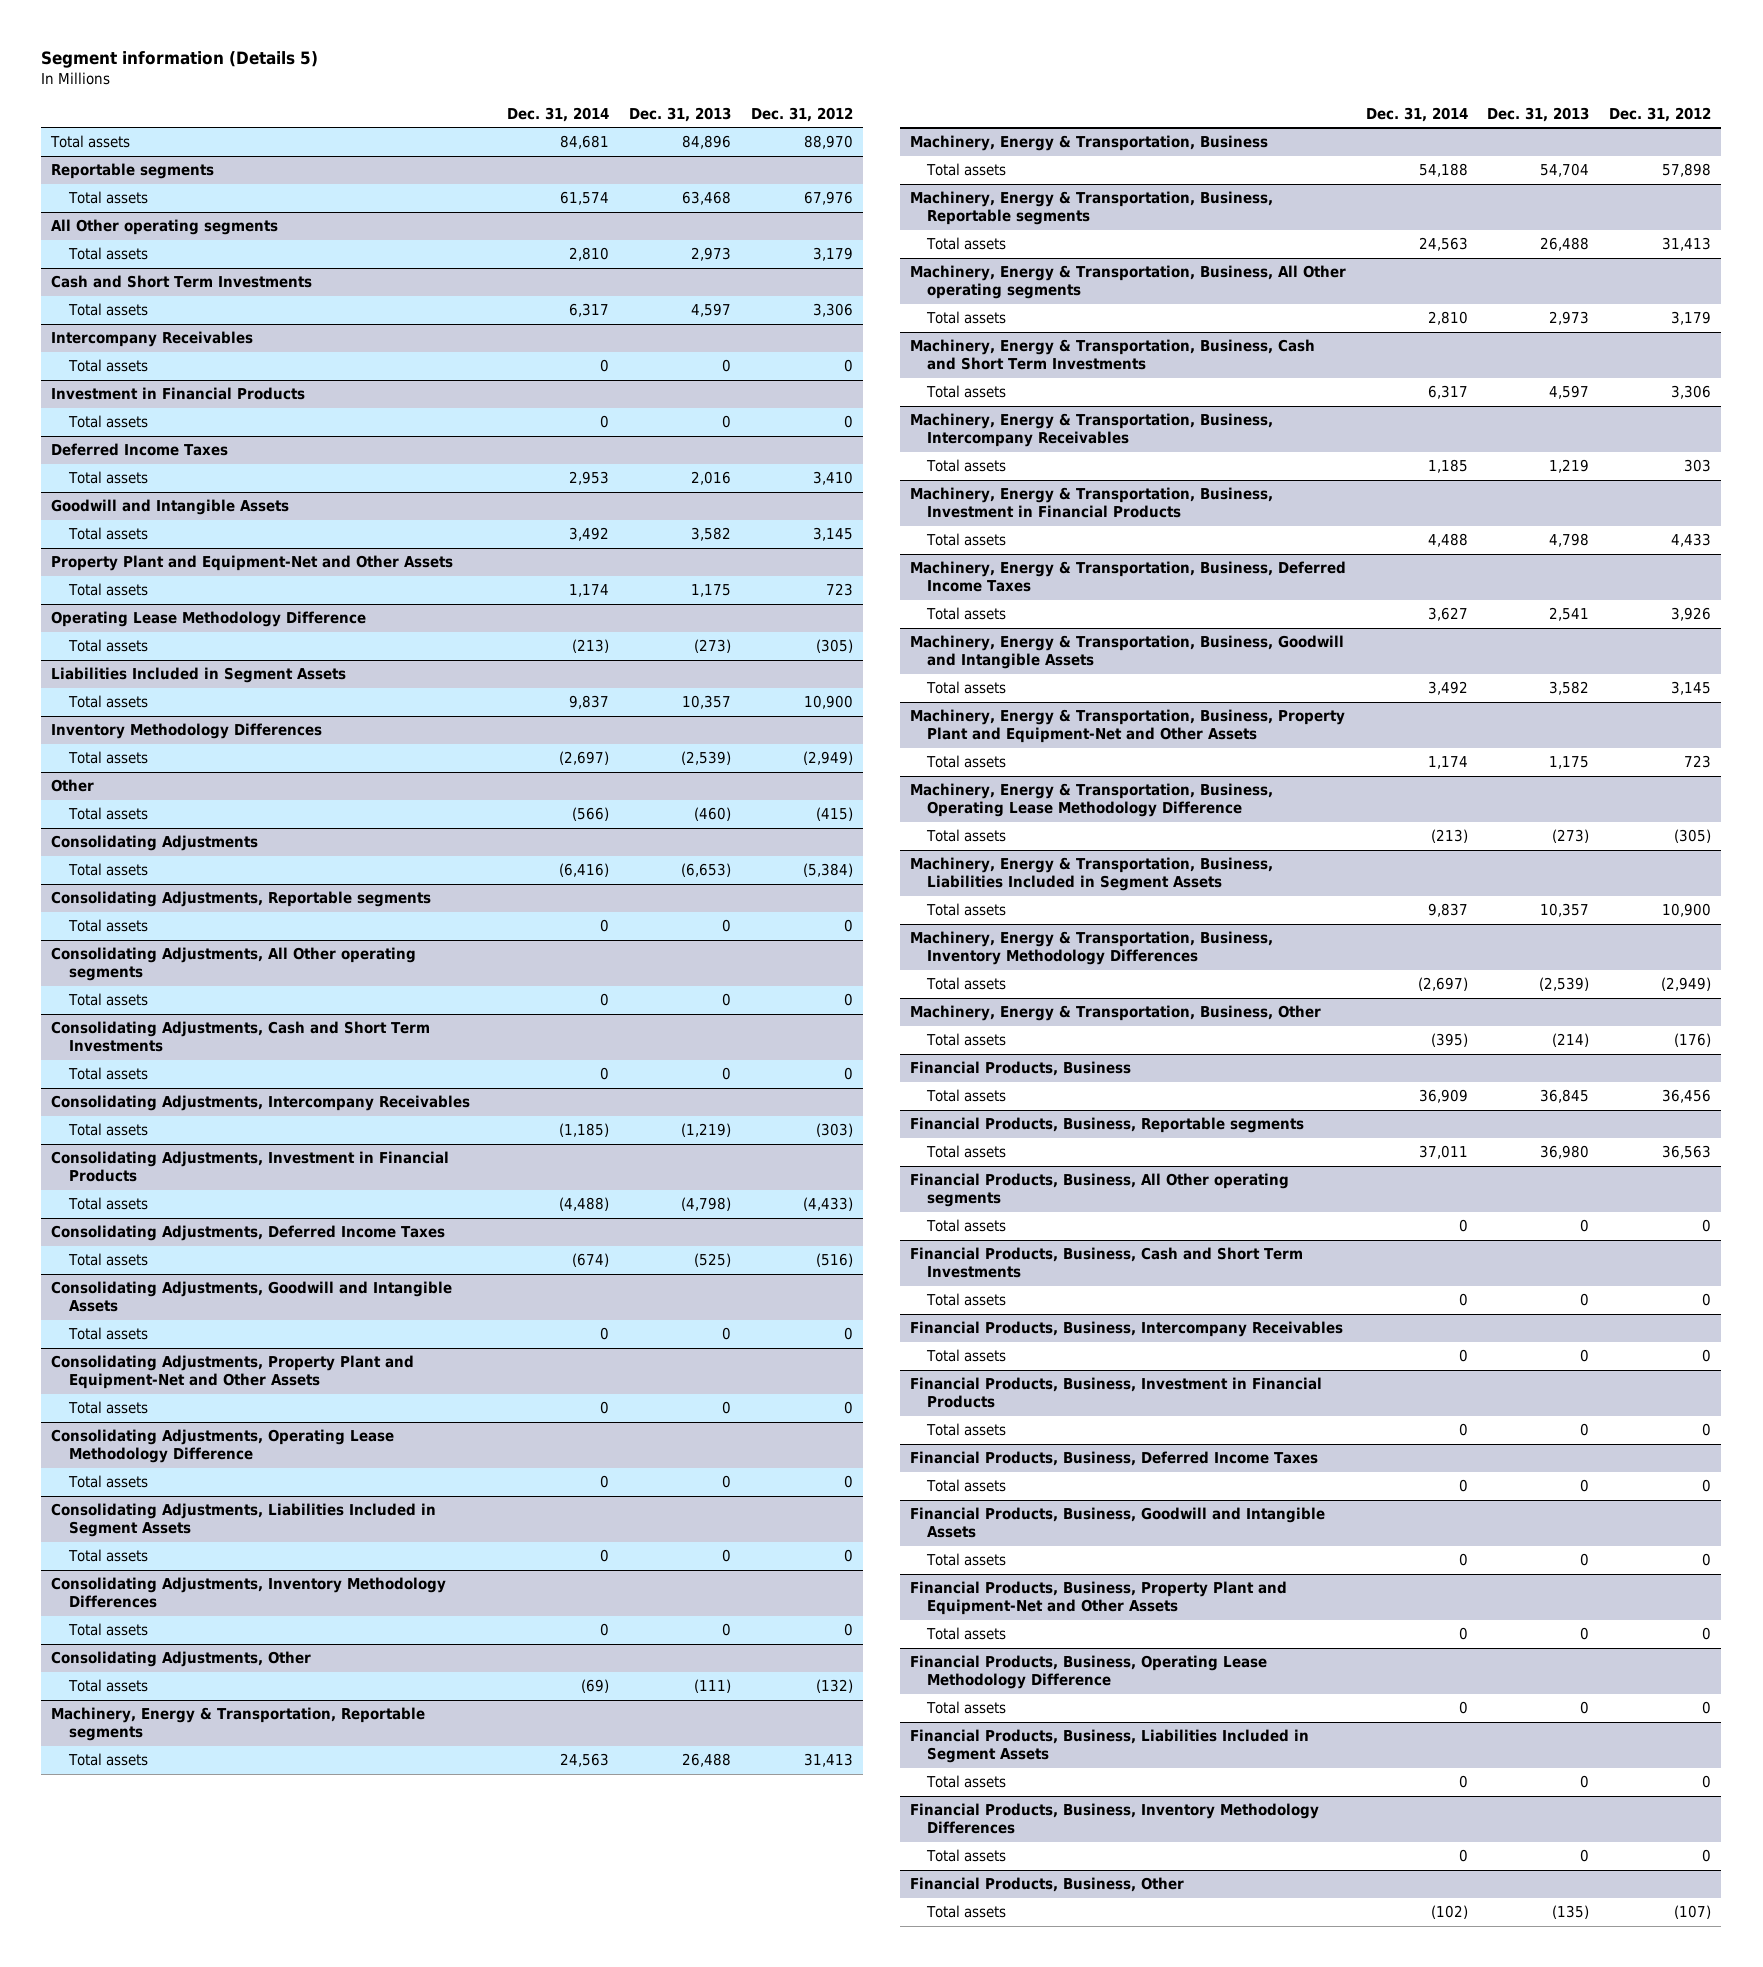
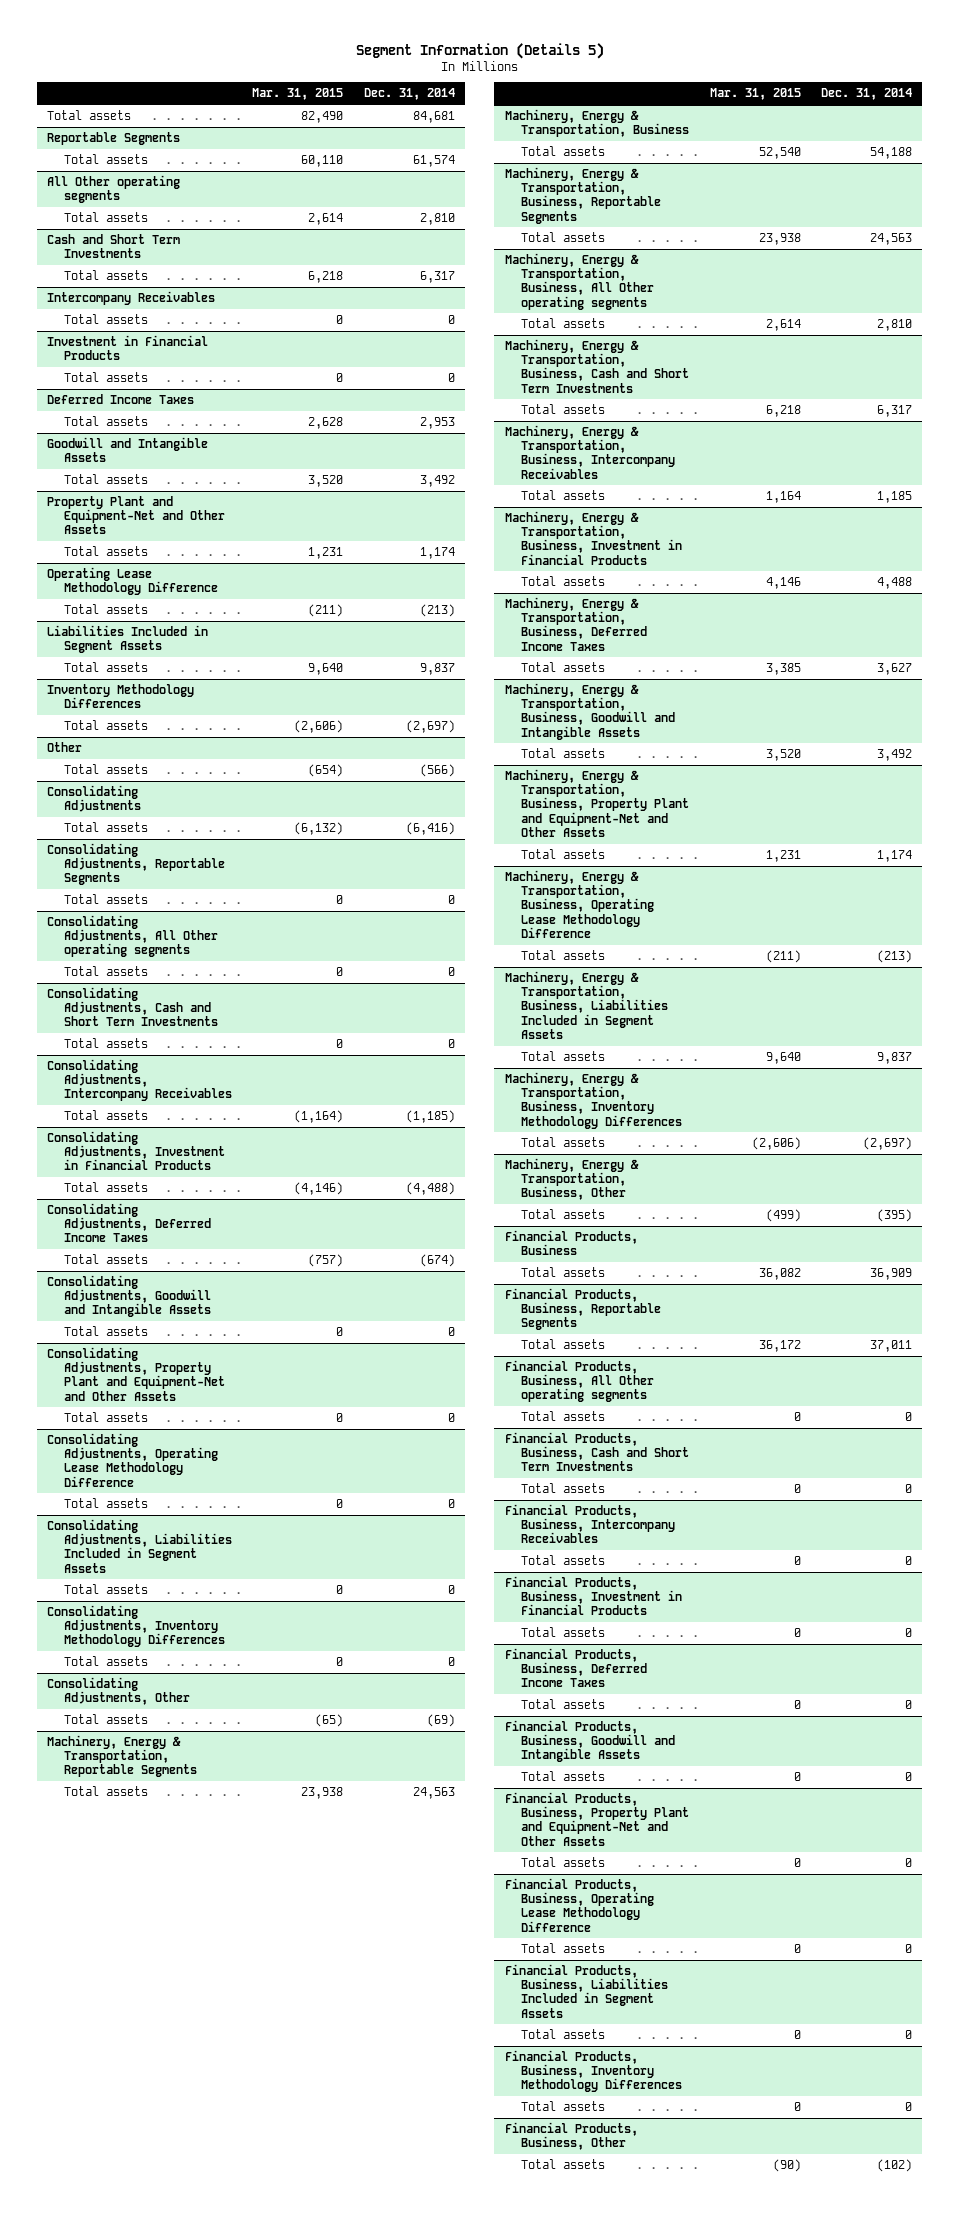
- Segment information (Details 5)
+ Segment Information (Details 5)
- | Dec. 31, 2014 | Dec. 31, 2013 | Dec. 31, 2012
+ | Mar. 31, 2015 | Dec. 31, 2014
- Reportable segments
+ Reportable Segments
- Consolidating Adjustments, Reportable segments
+ Consolidating Adjustments, Reportable Segments
- Machinery, Energy & Transportation, Reportable segments
+ Machinery, Energy & Transportation, Reportable Segments
- Machinery, Energy & Transportation, Business, Reportable segments
+ Machinery, Energy & Transportation, Business, Reportable Segments
- Financial Products, Business, Reportable segments
+ Financial Products, Business, Reportable Segments

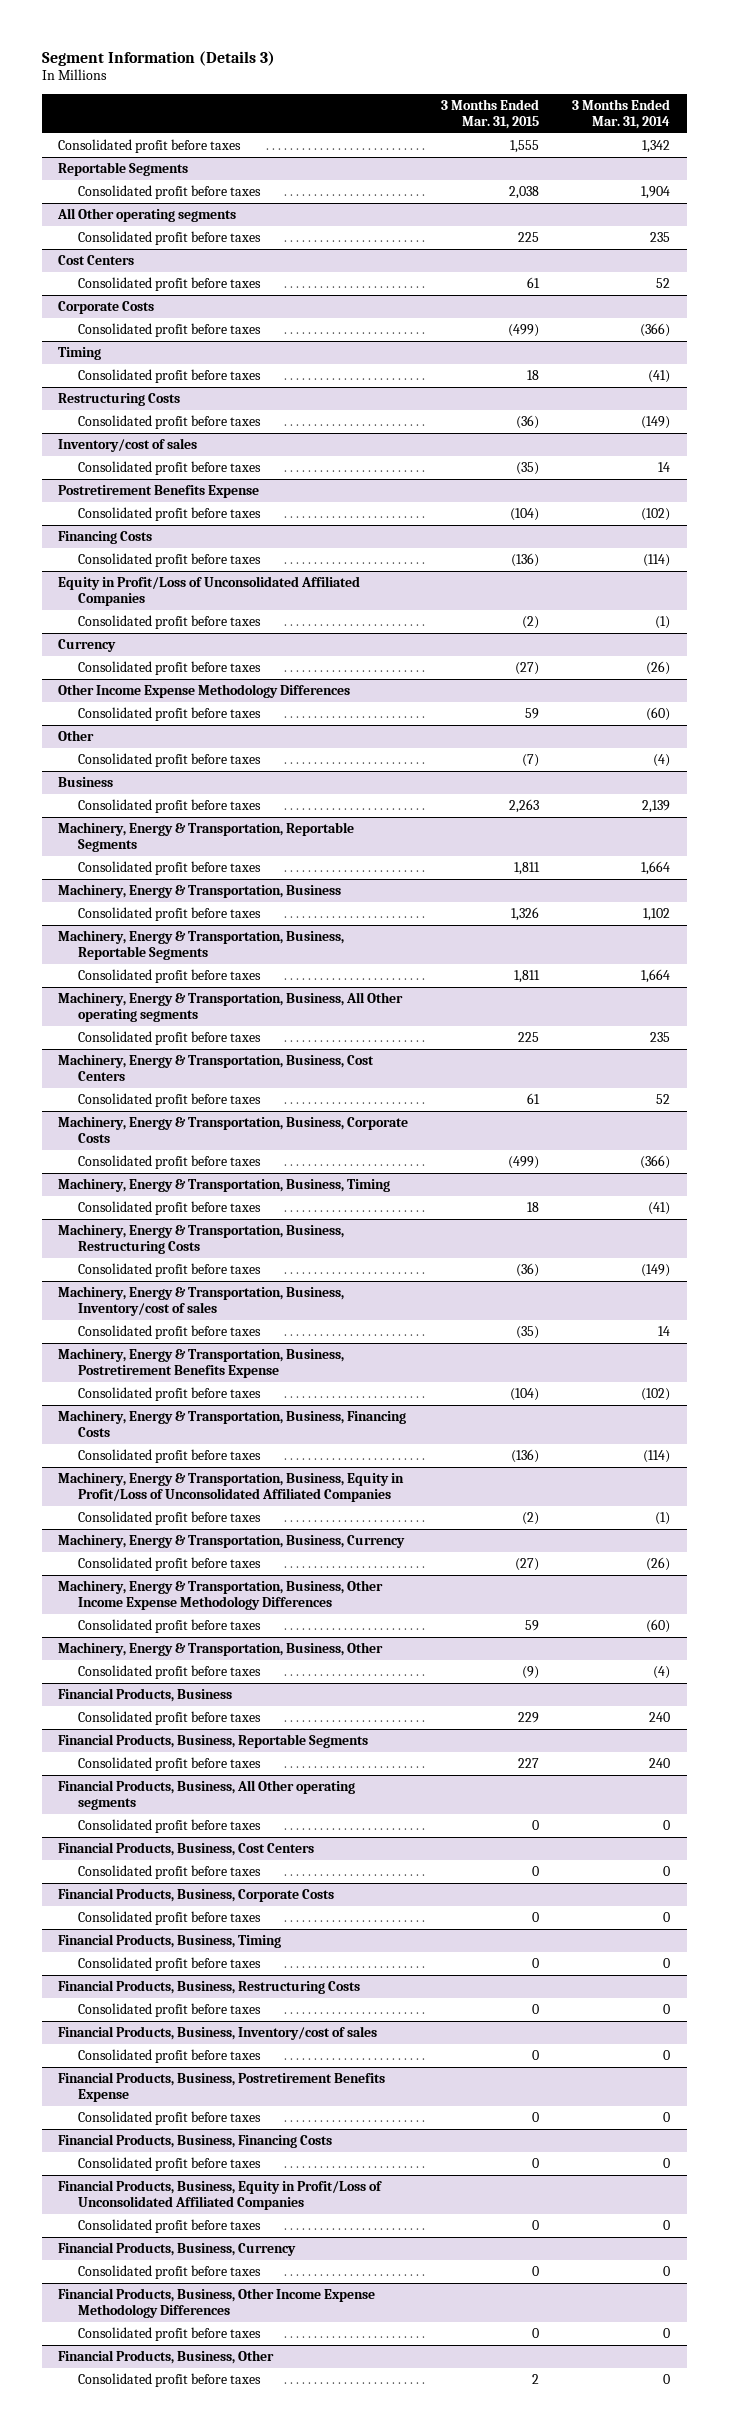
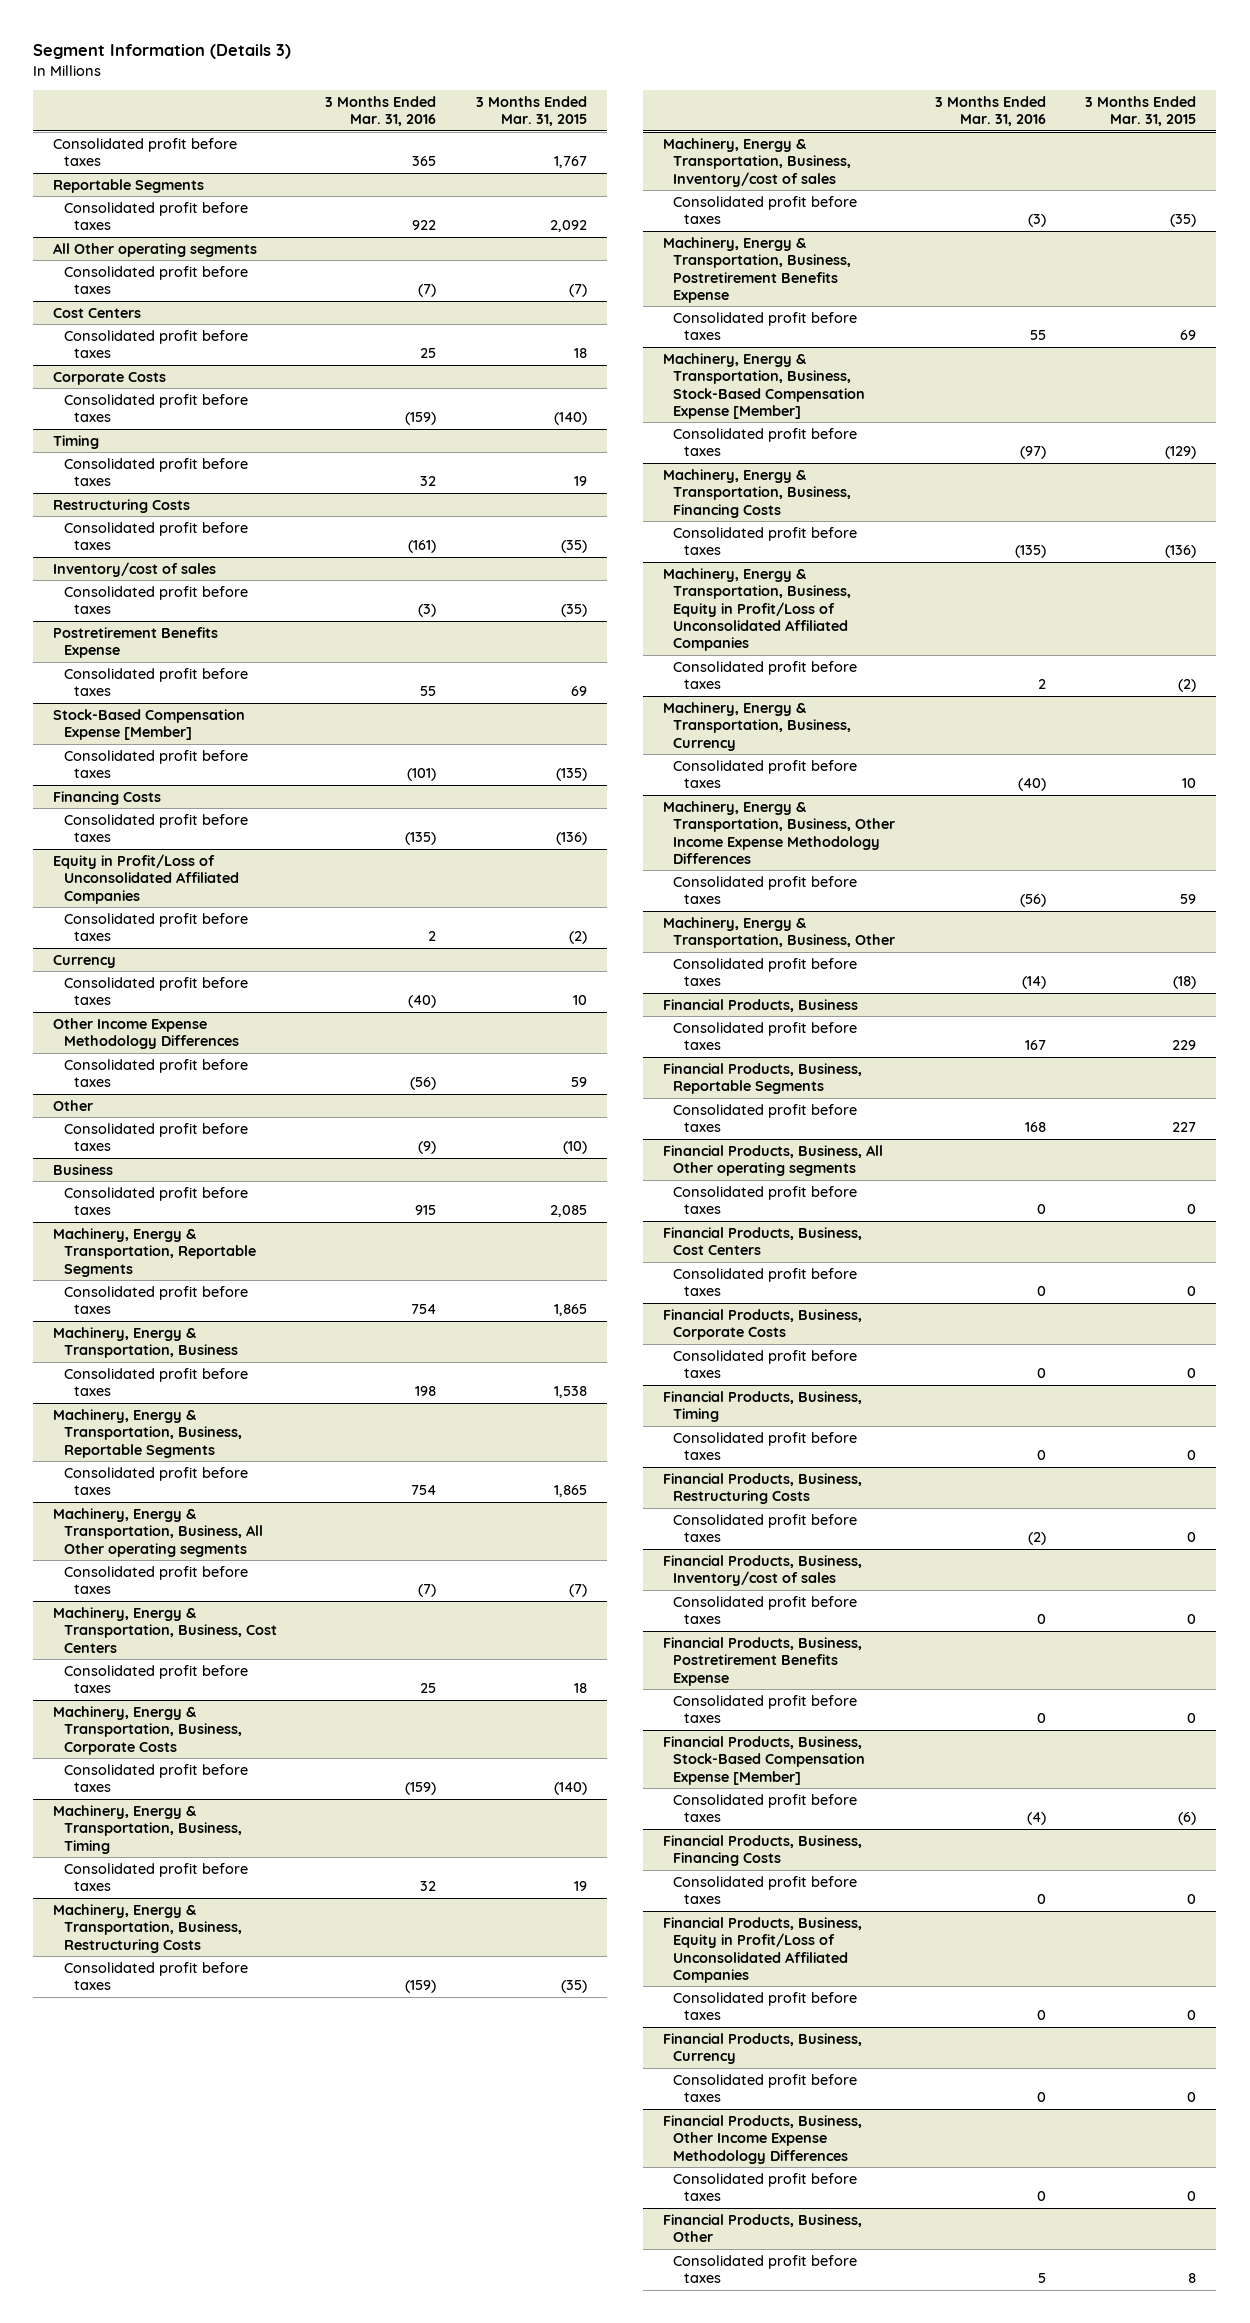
- | 3 Months Ended Mar. 31, 2015 | 3 Months Ended Mar. 31, 2014
+ | 3 Months Ended Mar. 31, 2016 | 3 Months Ended Mar. 31, 2015
- Consolidated profit before taxes | 1,555 | 1,342
+ Consolidated profit before taxes | 365 | 1,767
@ Reportable Segments
- Consolidated profit before taxes | 2,038 | 1,904
+ Consolidated profit before taxes | 922 | 2,092
@ All Other operating segments
- Consolidated profit before taxes | 225 | 235
+ Consolidated profit before taxes | (7) | (7)
@ Cost Centers
- Consolidated profit before taxes | 61 | 52
+ Consolidated profit before taxes | 25 | 18
@ Corporate Costs
- Consolidated profit before taxes | (499) | (366)
+ Consolidated profit before taxes | (159) | (140)
@ Timing
- Consolidated profit before taxes | 18 | (41)
+ Consolidated profit before taxes | 32 | 19
@ Restructuring Costs
- Consolidated profit before taxes | (36) | (149)
+ Consolidated profit before taxes | (161) | (35)
@ Postretirement Benefits Expense
- Consolidated profit before taxes | (104) | (102)
+ Consolidated profit before taxes | 55 | 69
+ Stock-Based Compensation Expense [Member]
+ Consolidated profit before taxes | (101) | (135)
@ Currency
- Consolidated profit before taxes | (27) | (26)
+ Consolidated profit before taxes | (40) | 10
@ Other
- Consolidated profit before taxes | (7) | (4)
+ Consolidated profit before taxes | (9) | (10)
@ Business
- Consolidated profit before taxes | 2,263 | 2,139
+ Consolidated profit before taxes | 915 | 2,085
@ Machinery, Energy & Transportation, Reportable Segments
- Consolidated profit before taxes | 1,811 | 1,664
+ Consolidated profit before taxes | 754 | 1,865
@ Machinery, Energy & Transportation, Business
- Consolidated profit before taxes | 1,326 | 1,102
+ Consolidated profit before taxes | 198 | 1,538
@ Machinery, Energy & Transportation, Business, Reportable Segments
- Consolidated profit before taxes | 1,811 | 1,664
+ Consolidated profit before taxes | 754 | 1,865
@ Machinery, Energy & Transportation, Business, All Other operating segments
- Consolidated profit before taxes | 225 | 235
+ Consolidated profit before taxes | (7) | (7)
@ Machinery, Energy & Transportation, Business, Cost Centers
- Consolidated profit before taxes | 61 | 52
+ Consolidated profit before taxes | 25 | 18
@ Machinery, Energy & Transportation, Business, Corporate Costs
- Consolidated profit before taxes | (499) | (366)
+ Consolidated profit before taxes | (159) | (140)
@ Machinery, Energy & Transportation, Business, Timing
- Consolidated profit before taxes | 18 | (41)
+ Consolidated profit before taxes | 32 | 19
@ Machinery, Energy & Transportation, Business, Restructuring Costs
- Consolidated profit before taxes | (36) | (149)
+ Consolidated profit before taxes | (159) | (35)
@ Machinery, Energy & Transportation, Business, Postretirement Benefits Expense
- Consolidated profit before taxes | (104) | (102)
+ Consolidated profit before taxes | 55 | 69
+ Machinery, Energy & Transportation, Business, Stock-Based Compensation Expense [Member]
+ Consolidated profit before taxes | (97) | (129)
@ Machinery, Energy & Transportation, Business, Currency
- Consolidated profit before taxes | (27) | (26)
+ Consolidated profit before taxes | (40) | 10
@ Machinery, Energy & Transportation, Business, Other
- Consolidated profit before taxes | (9) | (4)
+ Consolidated profit before taxes | (14) | (18)
+ Financial Products, Business, Stock-Based Compensation Expense [Member]
+ Consolidated profit before taxes | (4) | (6)
@ Financial Products, Business, Other
- Consolidated profit before taxes | 2 | 0
+ Consolidated profit before taxes | 5 | 8

